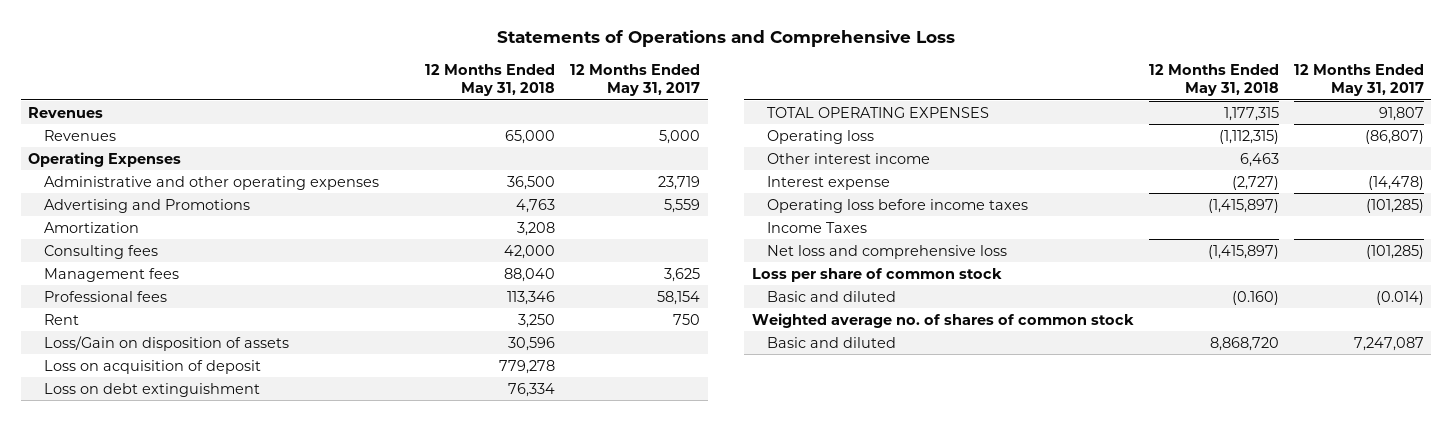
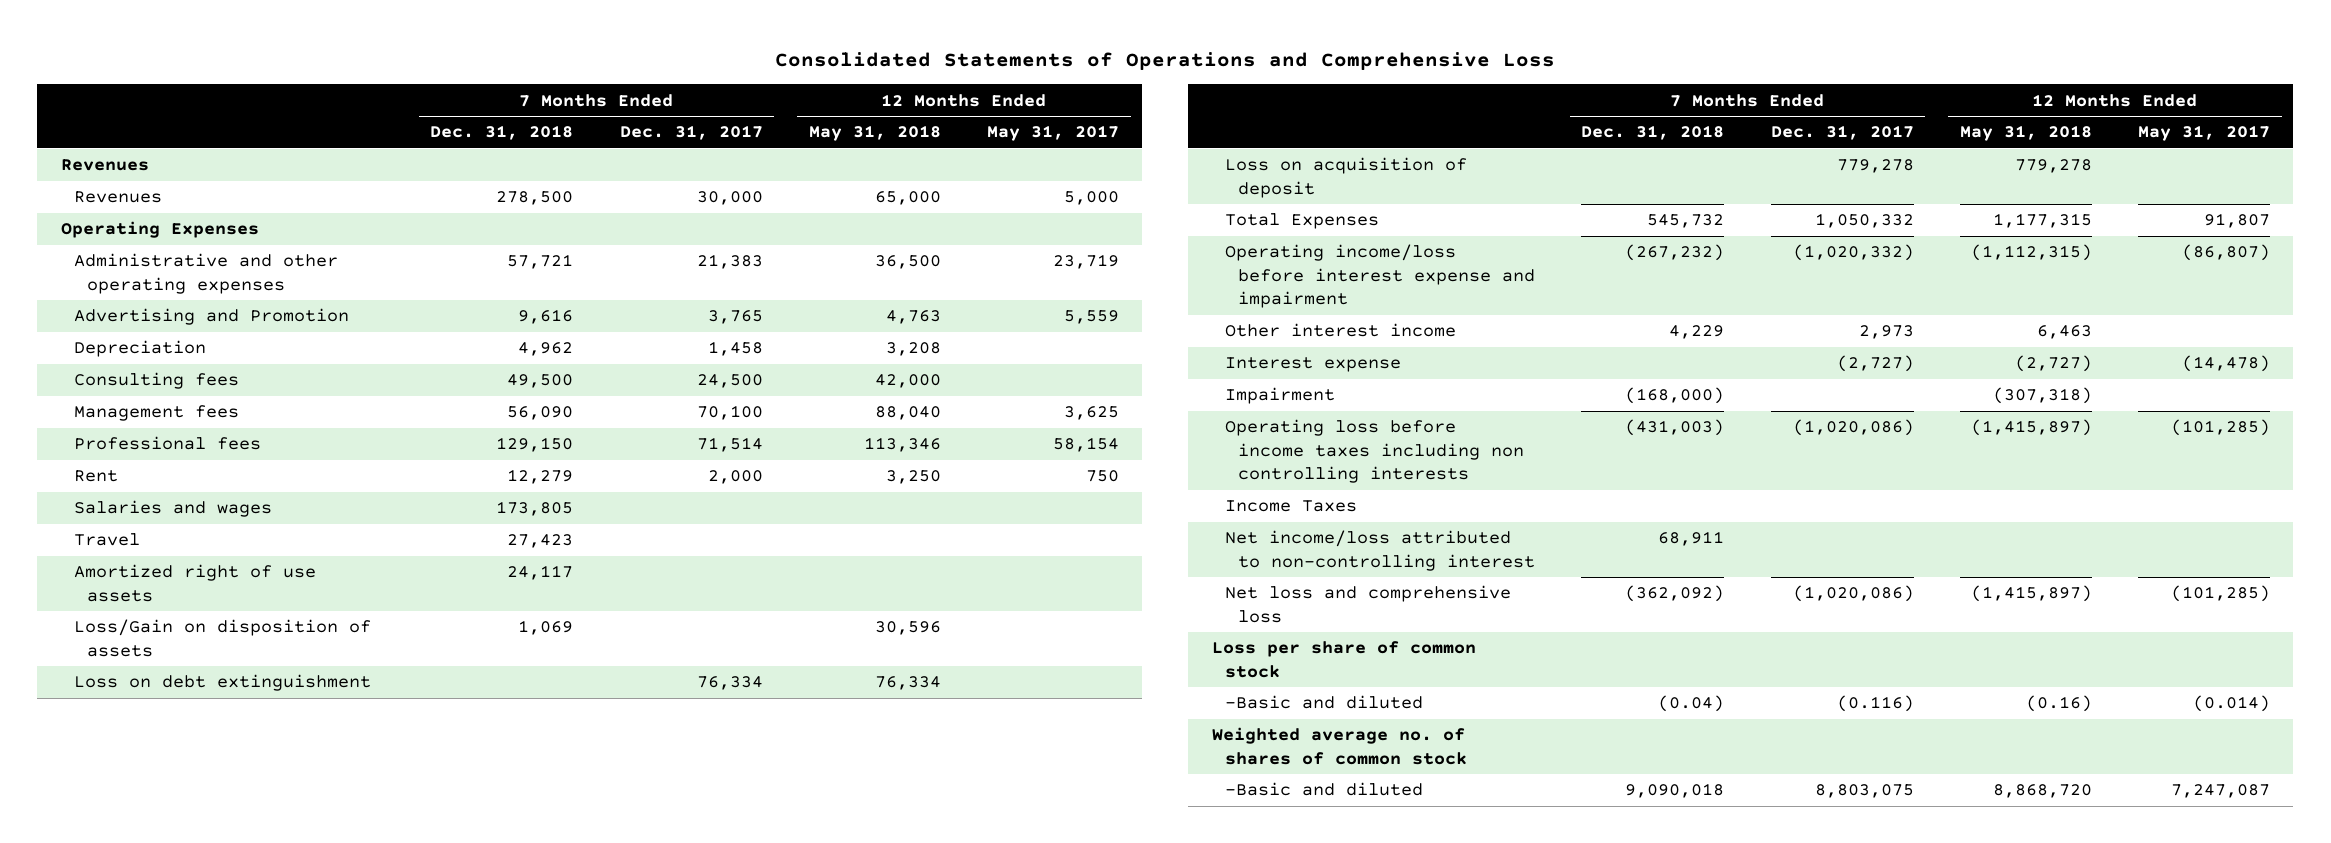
- Statements of Operations and Comprehensive Loss
+ Consolidated Statements of Operations and Comprehensive Loss
- | 12 Months Ended May 31, 2018 | 12 Months Ended May 31, 2017
+ | 7 Months Ended Dec. 31, 2018 | 7 Months Ended Dec. 31, 2017 | 12 Months Ended May 31, 2018 | 12 Months Ended May 31, 2017
- Advertising and Promotions | 4,763 | 5,559
- Amortization | 3,208 |
+ Advertising and Promotion | 9,616 | 3,765 | 4,763 | 5,559
+ Depreciation | 4,962 | 1,458 | 3,208 |
+ Salaries and wages | 173,805 | | |
+ Travel | 27,423 | | |
+ Amortized right of use assets | 24,117 | | |
- TOTAL OPERATING EXPENSES | 1,177,315 | 91,807
- Operating loss | (1,112,315) | (86,807)
moved down: Loss on acquisition of deposit | | 779,278 | 779,278 |
+ Total Expenses | 545,732 | 1,050,332 | 1,177,315 | 91,807
+ Operating income/loss before interest expense and impairment | (267,232) | (1,020,332) | (1,112,315) | (86,807)
- Operating loss before income taxes | (1,415,897) | (101,285)
+ Impairment | (168,000) | | (307,318) |
+ Operating loss before income taxes including non controlling interests | (431,003) | (1,020,086) | (1,415,897) | (101,285)
+ Net income/loss attributed to non-controlling interest | 68,911 | | |
- Basic and diluted | (0.160) | (0.014)
+ -Basic and diluted | (0.04) | (0.116) | (0.16) | (0.014)
- Basic and diluted | 8,868,720 | 7,247,087
+ -Basic and diluted | 9,090,018 | 8,803,075 | 8,868,720 | 7,247,087

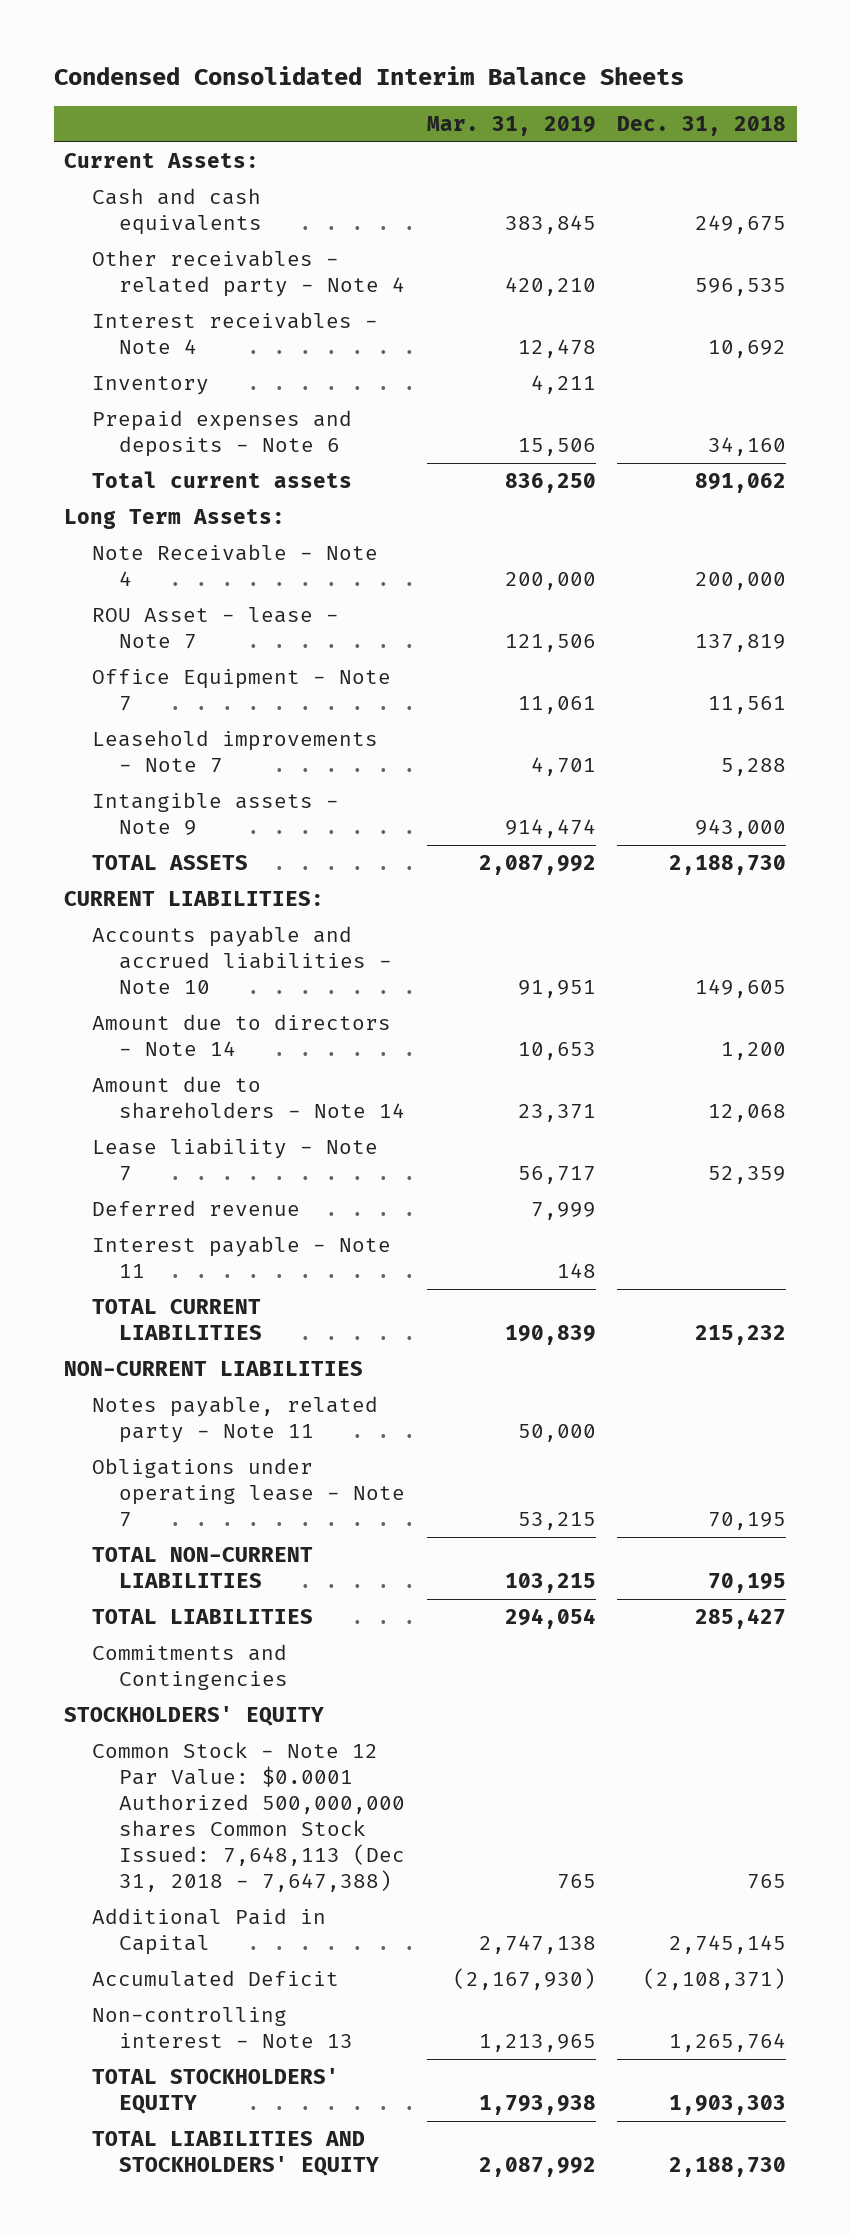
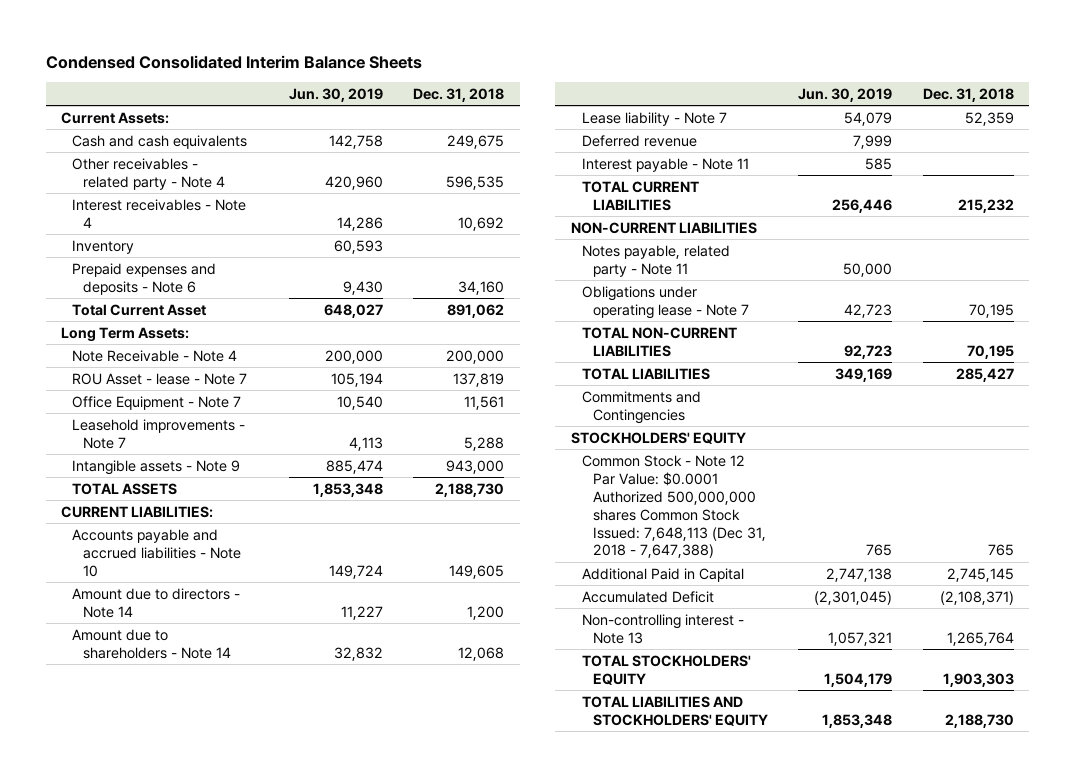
- | Mar. 31, 2019 | Dec. 31, 2018
+ | Jun. 30, 2019 | Dec. 31, 2018
- Total current assets | 836,250 | 891,062
+ Total Current Asset | 648,027 | 891,062

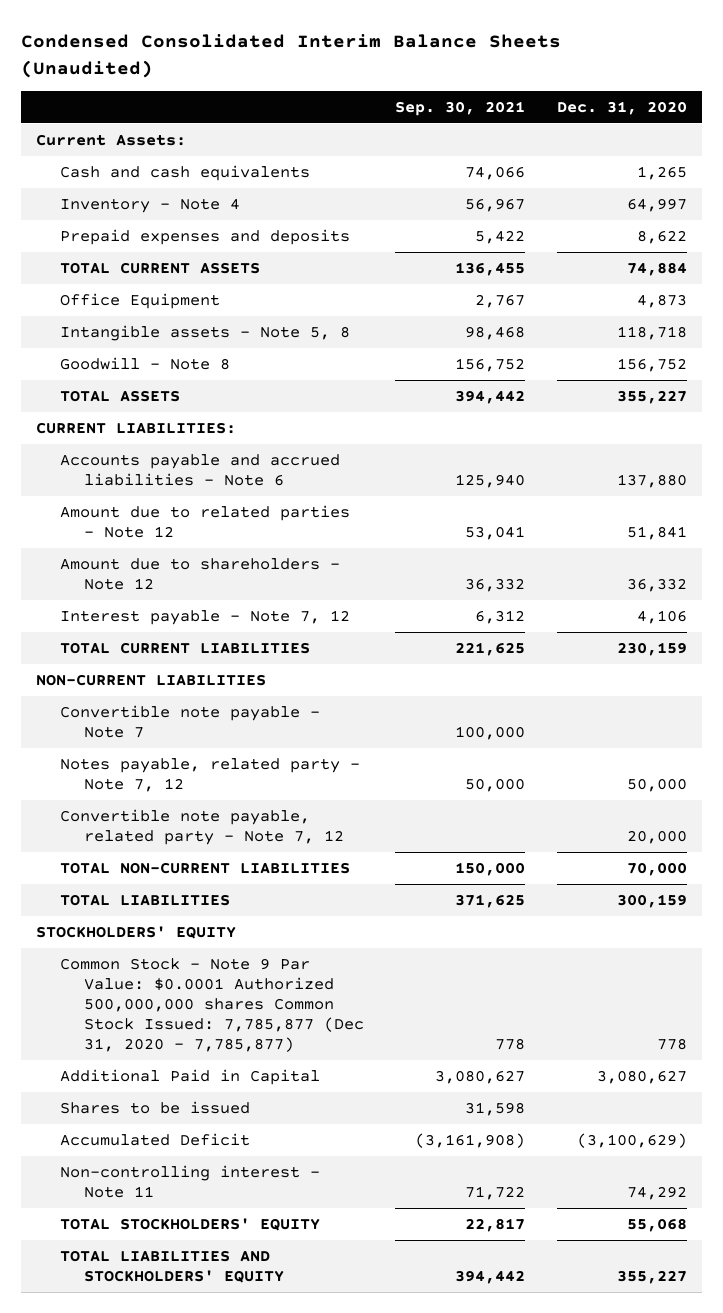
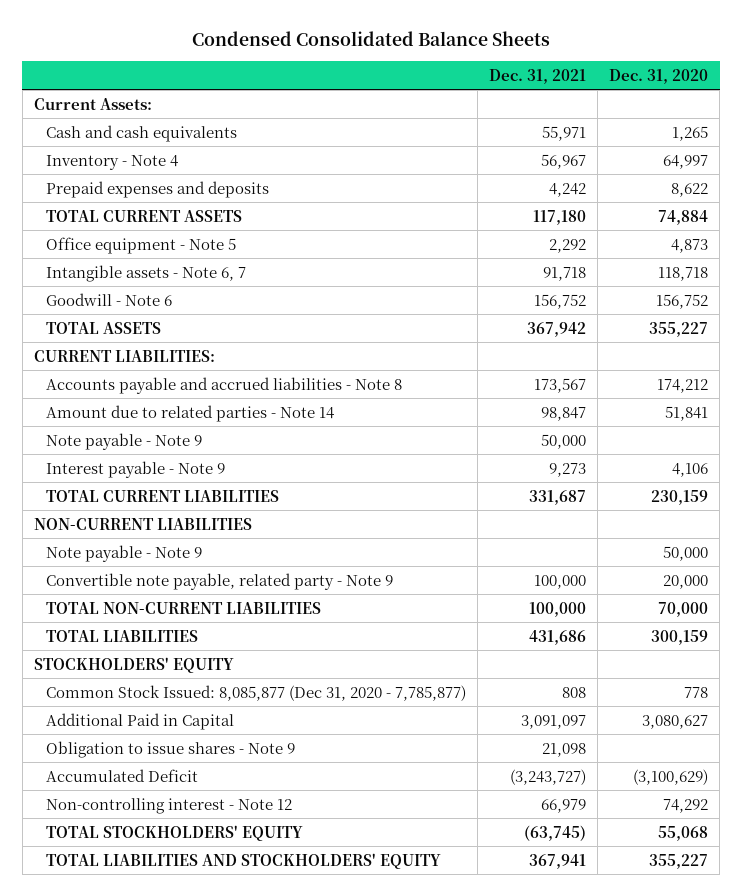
- Condensed Consolidated Interim Balance Sheets (Unaudited)
+ Condensed Consolidated Balance Sheets
- | Sep. 30, 2021 | Dec. 31, 2020
+ | Dec. 31, 2021 | Dec. 31, 2020
- Office Equipment | 2,767 | 4,873
- Intangible assets - Note 5, 8 | 98,468 | 118,718
- Goodwill - Note 8 | 156,752 | 156,752
+ Office equipment - Note 5 | 2,292 | 4,873
+ Intangible assets - Note 6, 7 | 91,718 | 118,718
+ Goodwill - Note 6 | 156,752 | 156,752
- Accounts payable and accrued liabilities - Note 6 | 125,940 | 137,880
- Amount due to related parties - Note 12 | 53,041 | 51,841
- Amount due to shareholders - Note 12 | 36,332 | 36,332
- Interest payable - Note 7, 12 | 6,312 | 4,106
+ Accounts payable and accrued liabilities - Note 8 | 173,567 | 174,212
+ Amount due to related parties - Note 14 | 98,847 | 51,841
+ Note payable - Note 9 | 50,000 |
+ Interest payable - Note 9 | 9,273 | 4,106
- Convertible note payable - Note 7 | 100,000 |
- Notes payable, related party - Note 7, 12 | 50,000 | 50,000
- Convertible note payable, related party - Note 7, 12 | | 20,000
+ Note payable - Note 9 | | 50,000
+ Convertible note payable, related party - Note 9 | 100,000 | 20,000
- Common Stock - Note 9 Par Value: $0.0001 Authorized 500,000,000 shares Common Stock Issued: 7,785,877 (Dec 31, 2020 - 7,785,877) | 778 | 778
+ Common Stock Issued: 8,085,877 (Dec 31, 2020 - 7,785,877) | 808 | 778
- Shares to be issued | 31,598 |
+ Obligation to issue shares - Note 9 | 21,098 |
- Non-controlling interest - Note 11 | 71,722 | 74,292
+ Non-controlling interest - Note 12 | 66,979 | 74,292

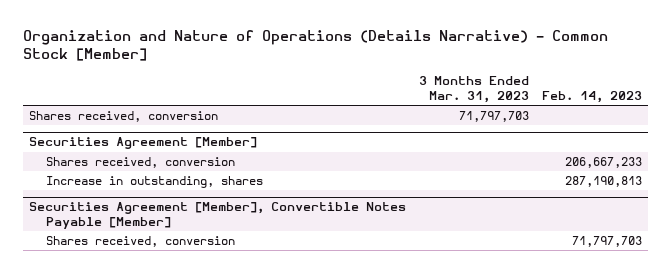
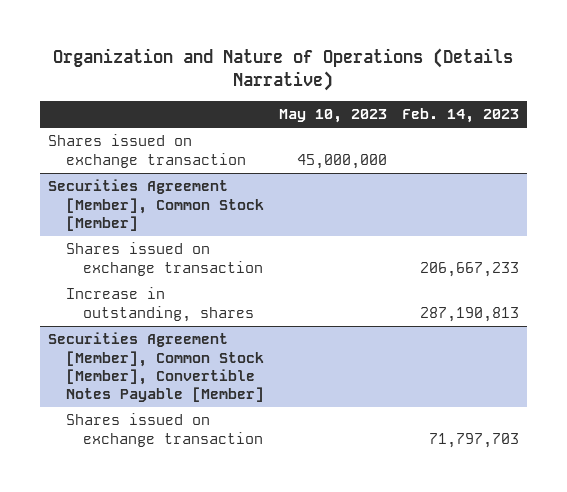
- Organization and Nature of Operations (Details Narrative) - Common Stock [Member]
+ Organization and Nature of Operations (Details Narrative)
- | 3 Months Ended Mar. 31, 2023 | Feb. 14, 2023
+ | May 10, 2023 | Feb. 14, 2023
- Shares received, conversion | 71,797,703 |
- Securities Agreement [Member]
- Shares received, conversion | | 206,667,233
+ Shares issued on exchange transaction | 45,000,000 |
+ Securities Agreement [Member], Common Stock [Member]
+ Shares issued on exchange transaction | | 206,667,233
- Securities Agreement [Member], Convertible Notes Payable [Member]
- Shares received, conversion | | 71,797,703
+ Securities Agreement [Member], Common Stock [Member], Convertible Notes Payable [Member]
+ Shares issued on exchange transaction | | 71,797,703

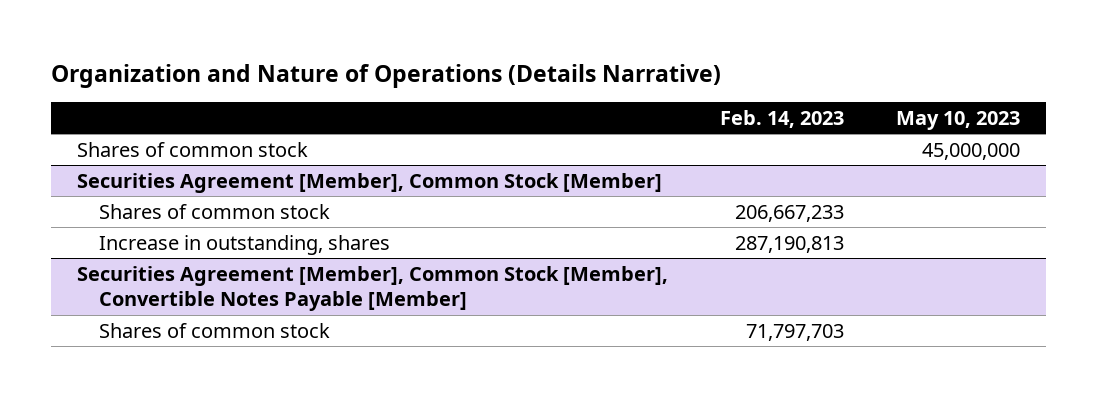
- | May 10, 2023 | Feb. 14, 2023
+ | Feb. 14, 2023 | May 10, 2023
- Shares issued on exchange transaction | 45,000,000 |
+ Shares of common stock | | 45,000,000
@ Securities Agreement [Member], Common Stock [Member]
- Shares issued on exchange transaction | | 206,667,233
+ Shares of common stock | 206,667,233 |
@ Securities Agreement [Member], Common Stock [Member], Convertible Notes Payable [Member]
- Shares issued on exchange transaction | | 71,797,703
+ Shares of common stock | 71,797,703 |

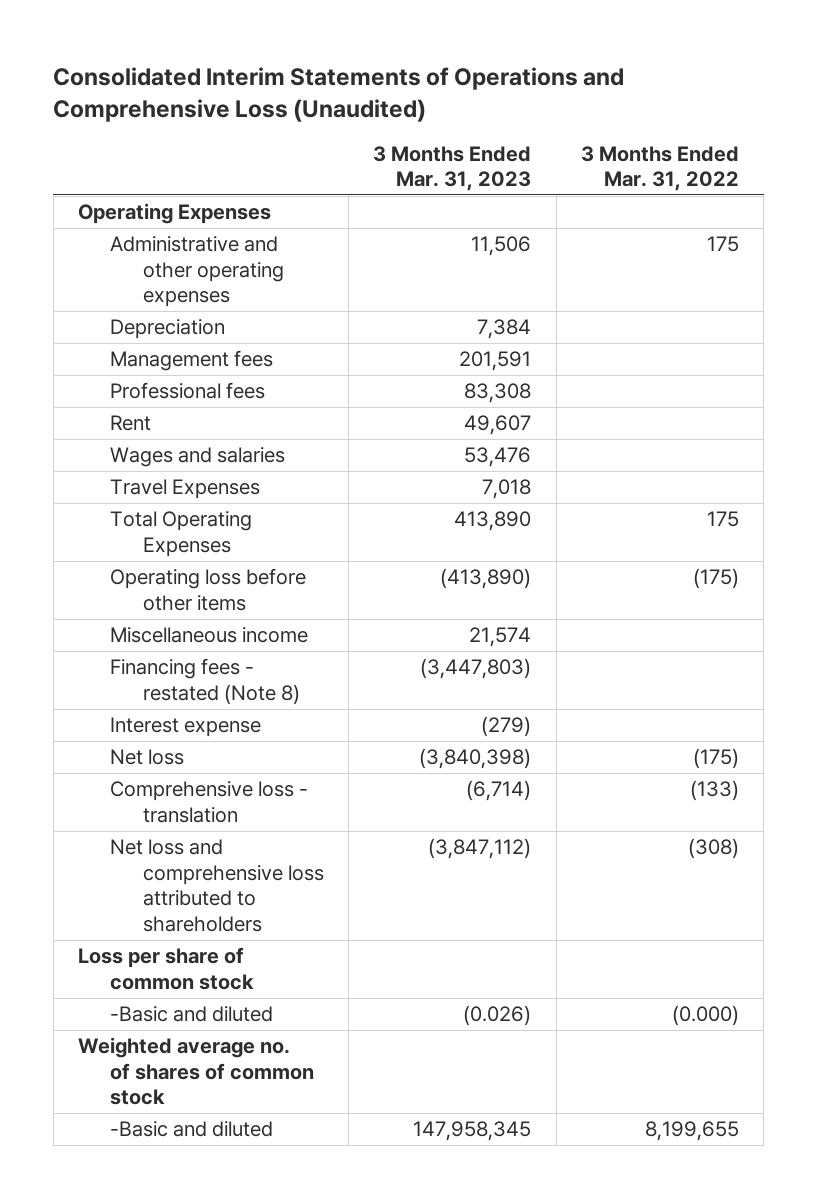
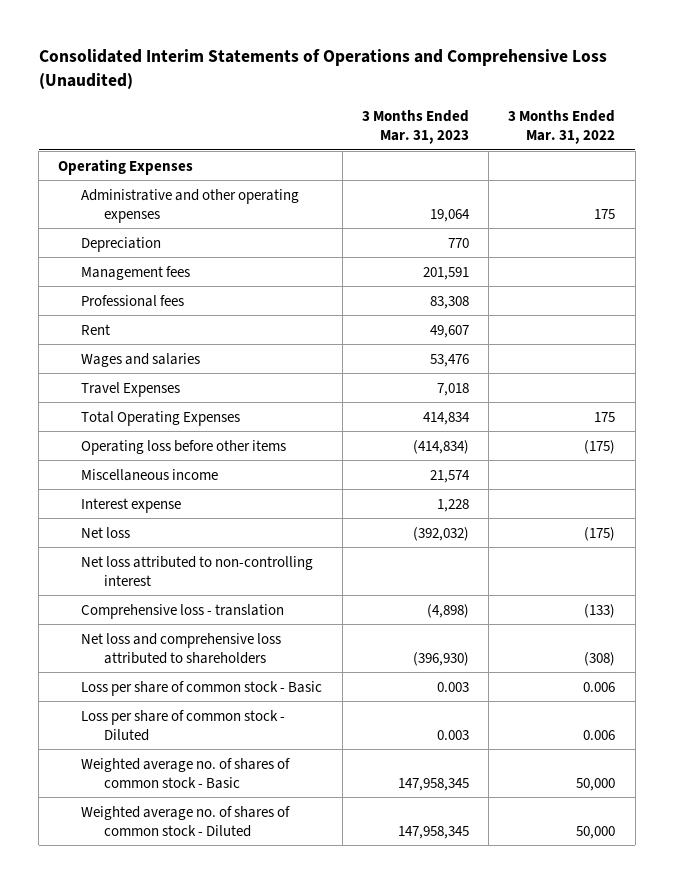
- Administrative and other operating expenses | 11,506 | 175
- Depreciation | 7,384 |
+ Administrative and other operating expenses | 19,064 | 175
+ Depreciation | 770 |
- Total Operating Expenses | 413,890 | 175
- Operating loss before other items | (413,890) | (175)
+ Total Operating Expenses | 414,834 | 175
+ Operating loss before other items | (414,834) | (175)
- Financing fees - restated (Note 8) | (3,447,803) |
- Interest expense | (279) |
- Net loss | (3,840,398) | (175)
- Comprehensive loss - translation | (6,714) | (133)
- Net loss and comprehensive loss attributed to shareholders | (3,847,112) | (308)
- Loss per share of common stock
- -Basic and diluted | (0.026) | (0.000)
- Weighted average no. of shares of common stock
- -Basic and diluted | 147,958,345 | 8,199,655
+ Interest expense | 1,228 |
+ Net loss | (392,032) | (175)
+ Net loss attributed to non-controlling interest
+ Comprehensive loss - translation | (4,898) | (133)
+ Net loss and comprehensive loss attributed to shareholders | (396,930) | (308)
+ Loss per share of common stock - Basic | 0.003 | 0.006
+ Loss per share of common stock - Diluted | 0.003 | 0.006
+ Weighted average no. of shares of common stock - Basic | 147,958,345 | 50,000
+ Weighted average no. of shares of common stock - Diluted | 147,958,345 | 50,000

